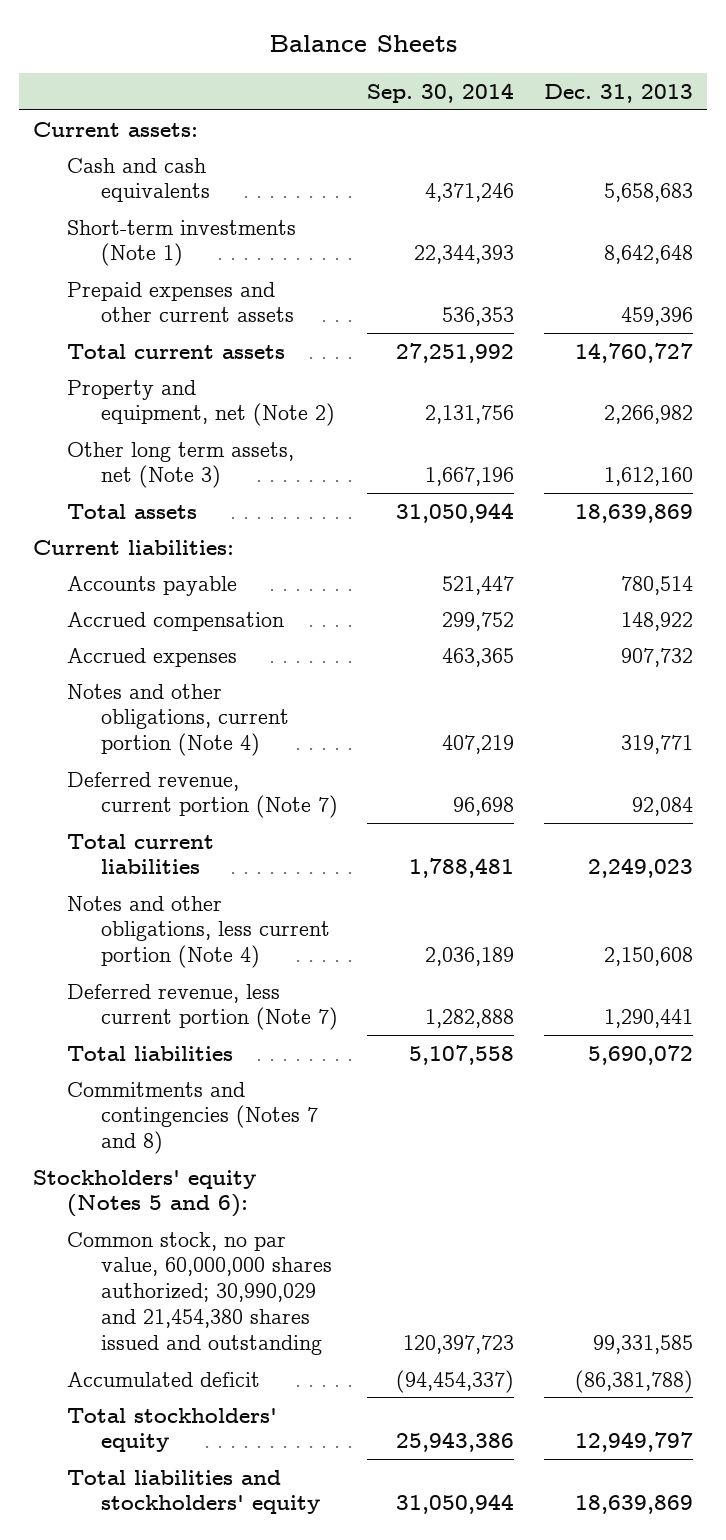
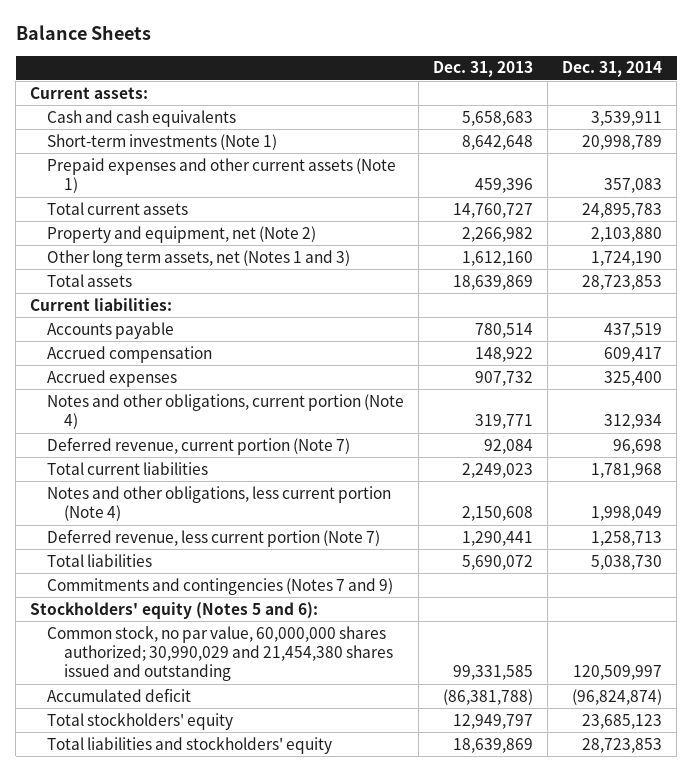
- | Sep. 30, 2014 | Dec. 31, 2013
+ | Dec. 31, 2013 | Dec. 31, 2014
- Prepaid expenses and other current assets | 536,353 | 459,396
+ Prepaid expenses and other current assets (Note 1) | 459,396 | 357,083
- Other long term assets, net (Note 3) | 1,667,196 | 1,612,160
+ Other long term assets, net (Notes 1 and 3) | 1,612,160 | 1,724,190
- Commitments and contingencies (Notes 7 and 8)
+ Commitments and contingencies (Notes 7 and 9)

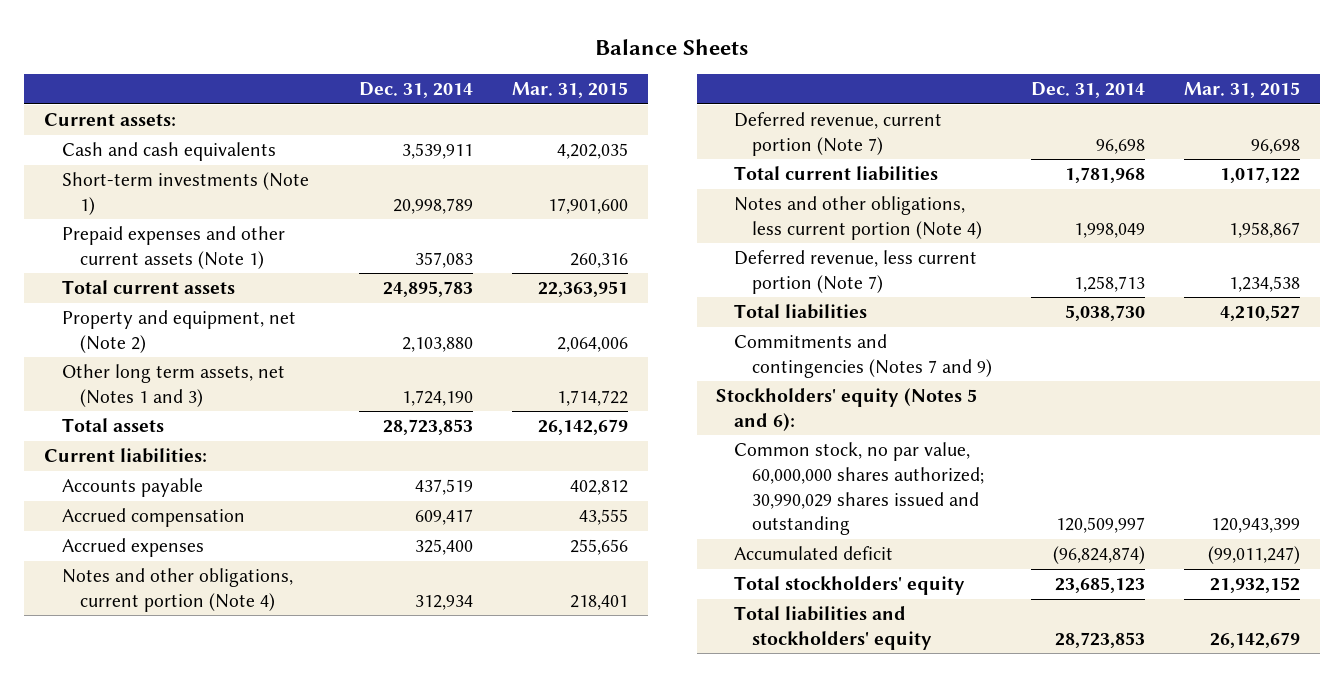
- | Dec. 31, 2013 | Dec. 31, 2014
+ | Dec. 31, 2014 | Mar. 31, 2015
- Common stock, no par value, 60,000,000 shares authorized; 30,990,029 and 21,454,380 shares issued and outstanding | 99,331,585 | 120,509,997
+ Common stock, no par value, 60,000,000 shares authorized; 30,990,029 shares issued and outstanding | 120,509,997 | 120,943,399

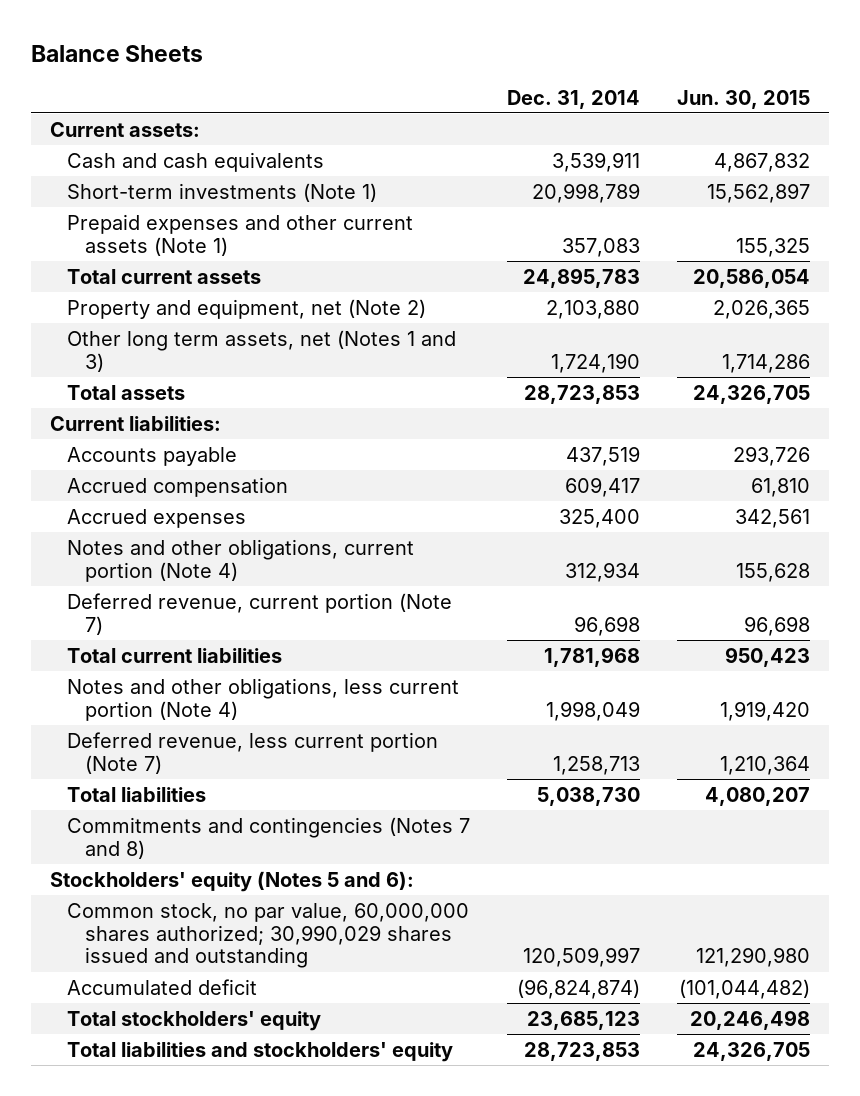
- | Dec. 31, 2014 | Mar. 31, 2015
+ | Dec. 31, 2014 | Jun. 30, 2015
- Commitments and contingencies (Notes 7 and 9)
+ Commitments and contingencies (Notes 7 and 8)

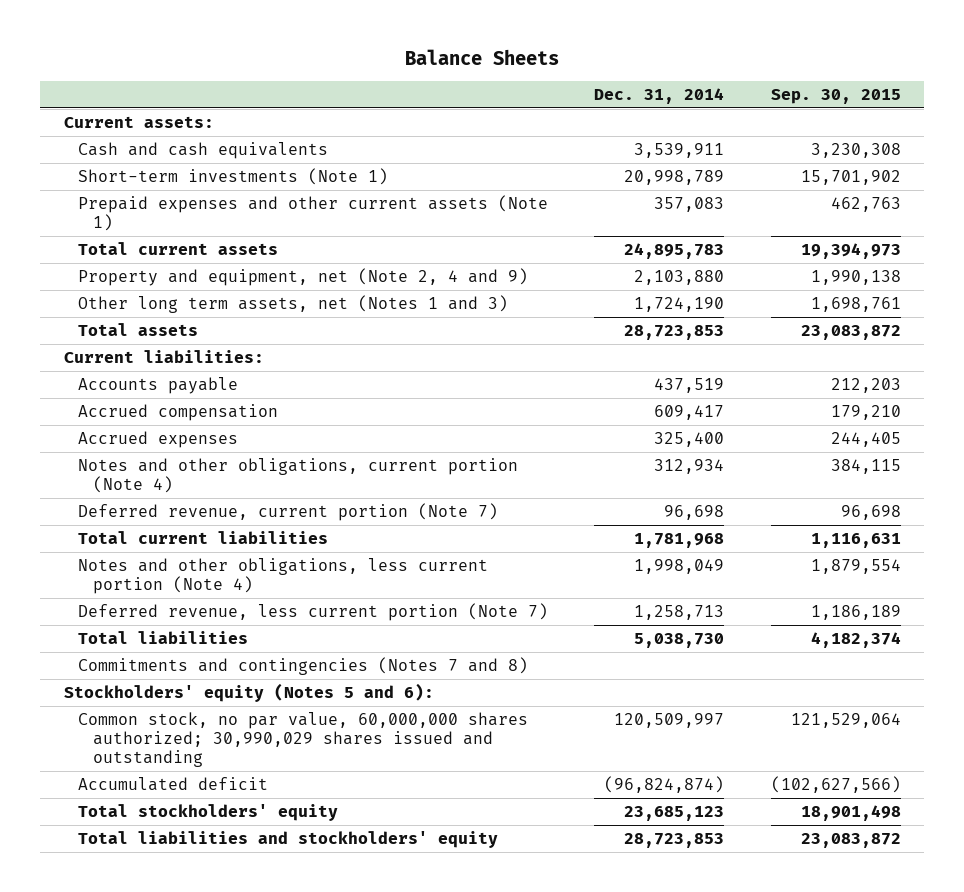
- | Dec. 31, 2014 | Jun. 30, 2015
+ | Dec. 31, 2014 | Sep. 30, 2015
- Property and equipment, net (Note 2) | 2,103,880 | 2,026,365
+ Property and equipment, net (Note 2, 4 and 9) | 2,103,880 | 1,990,138

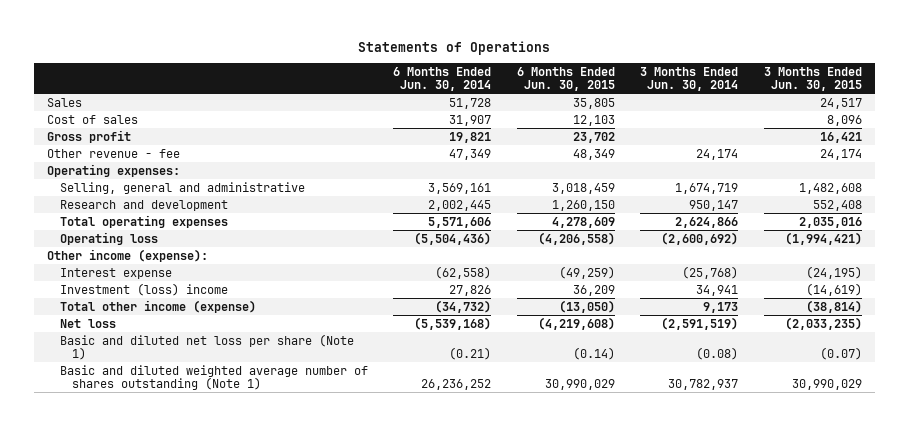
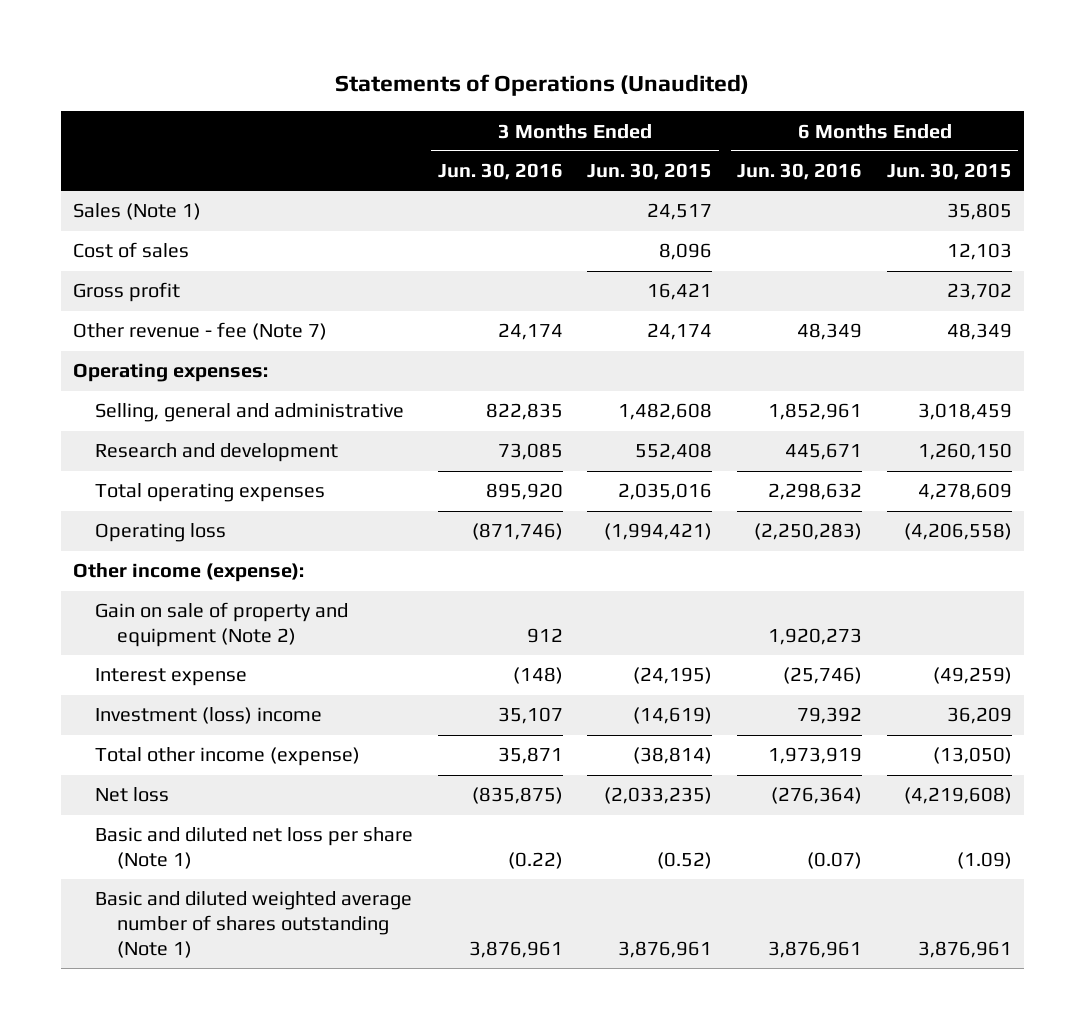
- Statements of Operations
+ Statements of Operations (Unaudited)
- | 6 Months Ended Jun. 30, 2014 | 6 Months Ended Jun. 30, 2015 | 3 Months Ended Jun. 30, 2014 | 3 Months Ended Jun. 30, 2015
+ | 3 Months Ended Jun. 30, 2016 | 3 Months Ended Jun. 30, 2015 | 6 Months Ended Jun. 30, 2016 | 6 Months Ended Jun. 30, 2015
- Sales | 51,728 | 35,805 | | 24,517
+ Sales (Note 1) | | 24,517 | | 35,805
- Other revenue - fee | 47,349 | 48,349 | 24,174 | 24,174
+ Other revenue - fee (Note 7) | 24,174 | 24,174 | 48,349 | 48,349
+ Gain on sale of property and equipment (Note 2) | 912 | | 1,920,273 |
- Basic and diluted net loss per share (Note 1) | (0.21) | (0.14) | (0.08) | (0.07)
- Basic and diluted weighted average number of shares outstanding (Note 1) | 26,236,252 | 30,990,029 | 30,782,937 | 30,990,029
+ Basic and diluted net loss per share (Note 1) | (0.22) | (0.52) | (0.07) | (1.09)
+ Basic and diluted weighted average number of shares outstanding (Note 1) | 3,876,961 | 3,876,961 | 3,876,961 | 3,876,961

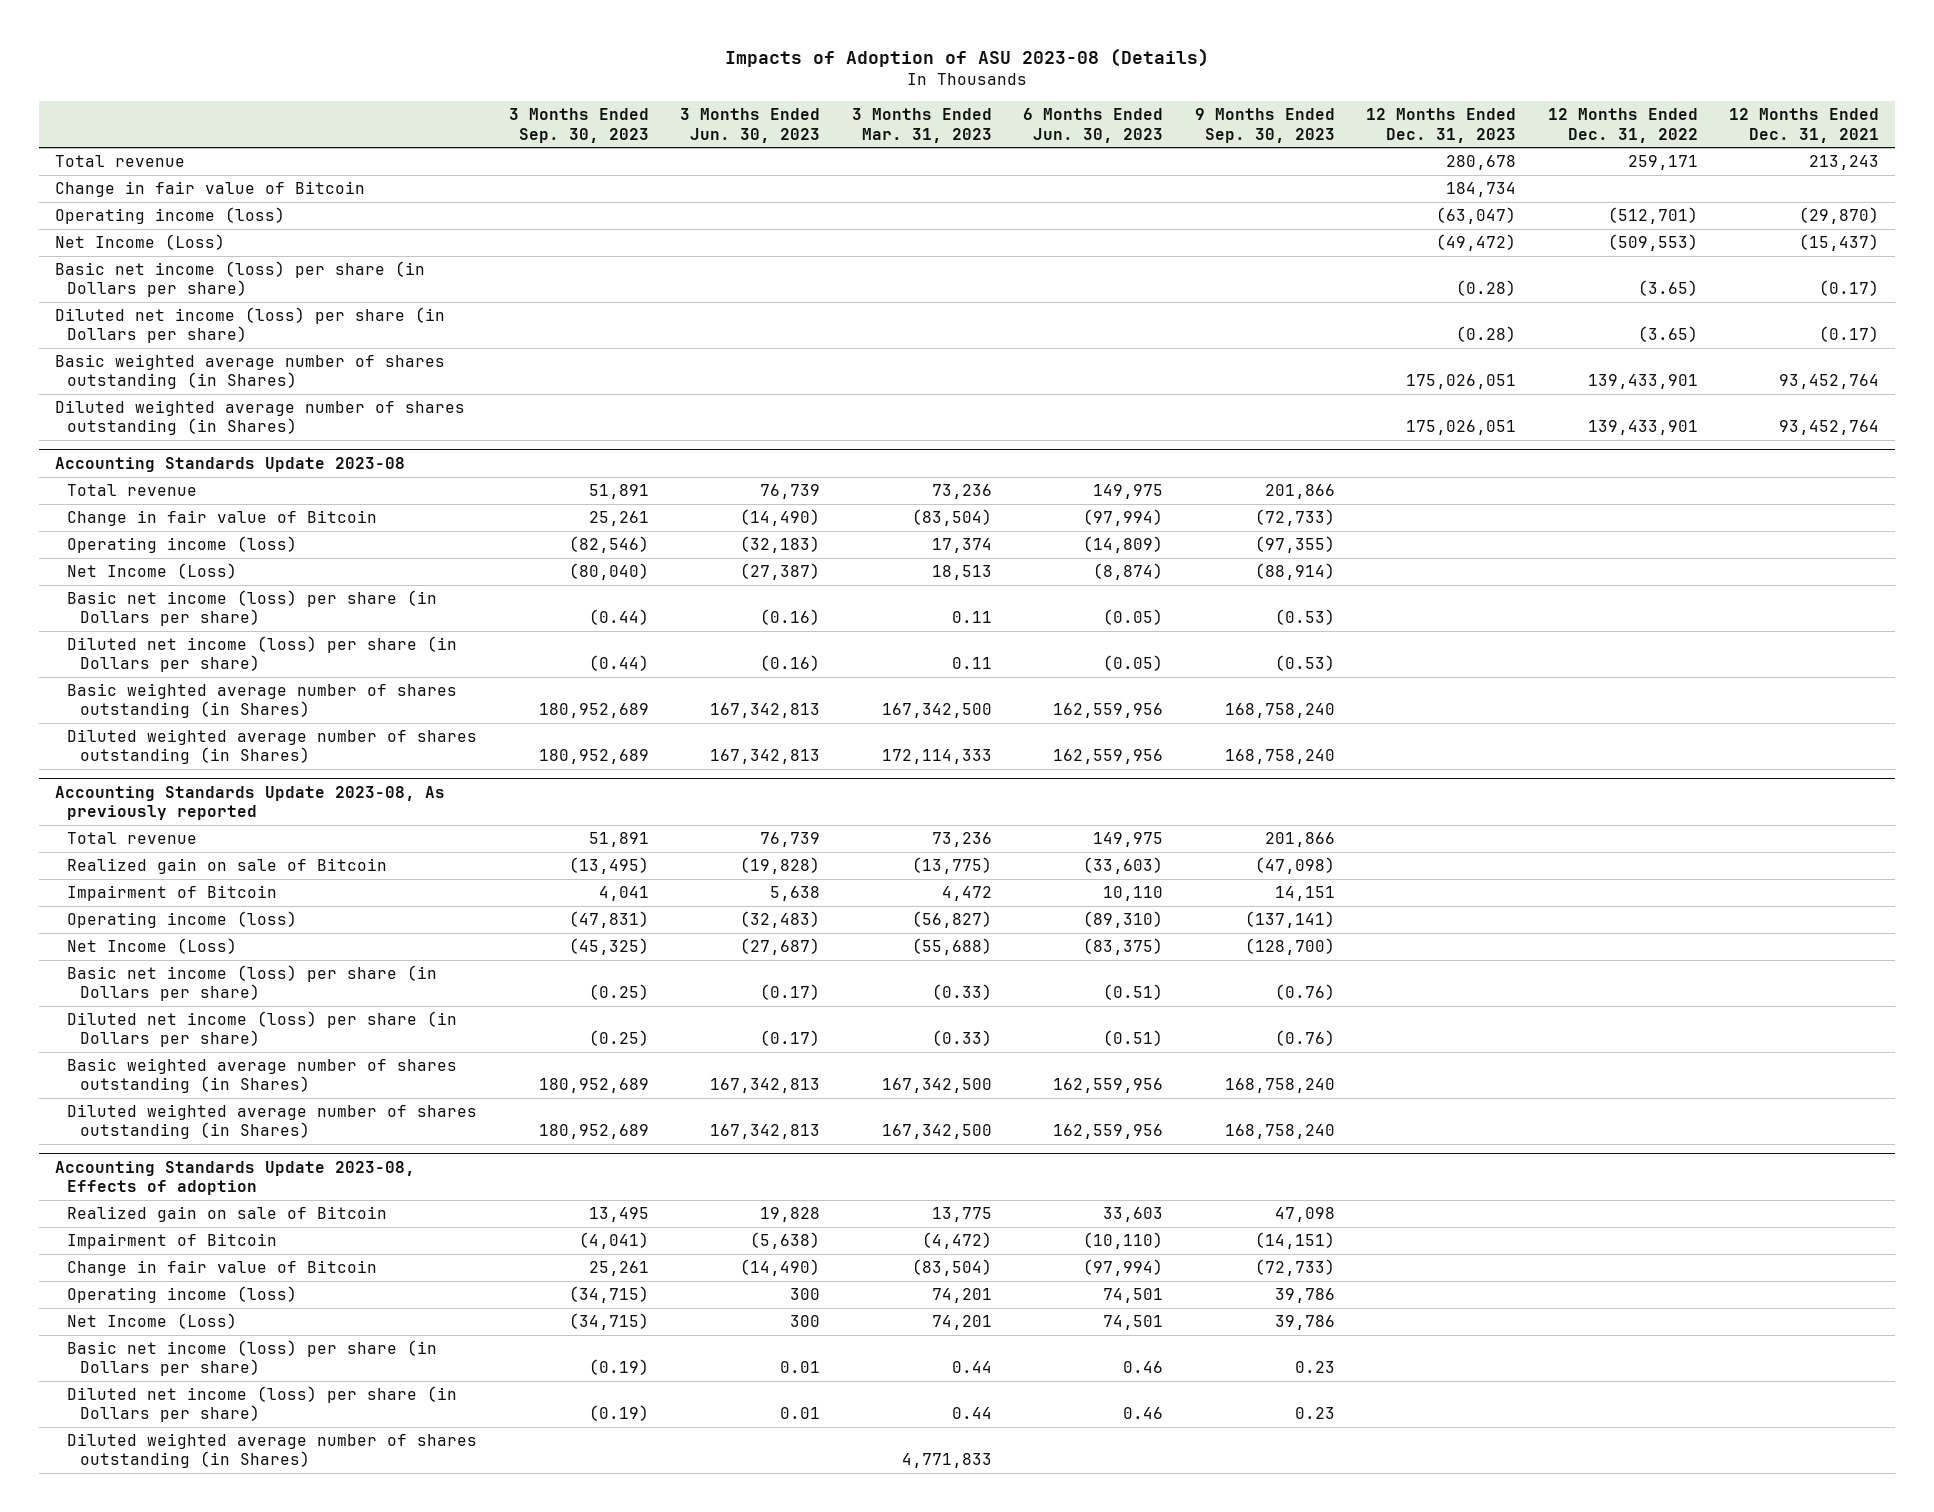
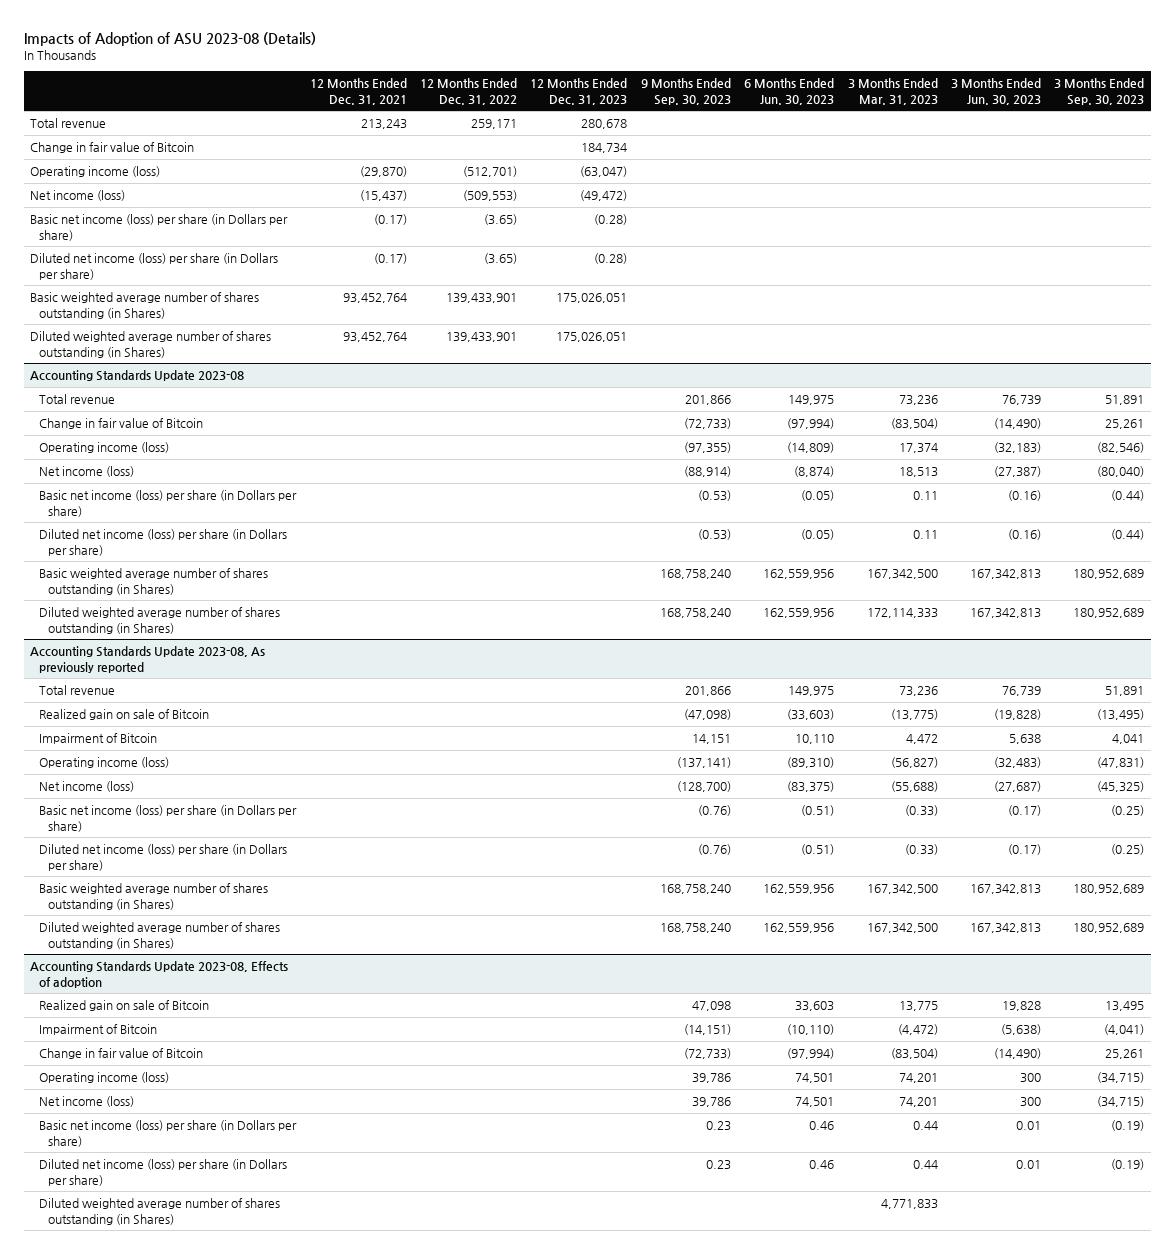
- | 3 Months Ended Sep. 30, 2023 | 3 Months Ended Jun. 30, 2023 | 3 Months Ended Mar. 31, 2023 | 6 Months Ended Jun. 30, 2023 | 9 Months Ended Sep. 30, 2023 | 12 Months Ended Dec. 31, 2023 | 12 Months Ended Dec. 31, 2022 | 12 Months Ended Dec. 31, 2021
+ | 12 Months Ended Dec. 31, 2021 | 12 Months Ended Dec. 31, 2022 | 12 Months Ended Dec. 31, 2023 | 9 Months Ended Sep. 30, 2023 | 6 Months Ended Jun. 30, 2023 | 3 Months Ended Mar. 31, 2023 | 3 Months Ended Jun. 30, 2023 | 3 Months Ended Sep. 30, 2023
- Net Income (Loss) | | | | | | (49,472) | (509,553) | (15,437)
+ Net income (loss) | (15,437) | (509,553) | (49,472) | | | | |
@ Accounting Standards Update 2023-08
- Net Income (Loss) | (80,040) | (27,387) | 18,513 | (8,874) | (88,914) | | |
+ Net income (loss) | | | | (88,914) | (8,874) | 18,513 | (27,387) | (80,040)
@ Accounting Standards Update 2023-08, As previously reported
- Net Income (Loss) | (45,325) | (27,687) | (55,688) | (83,375) | (128,700) | | |
+ Net income (loss) | | | | (128,700) | (83,375) | (55,688) | (27,687) | (45,325)
@ Accounting Standards Update 2023-08, Effects of adoption
- Net Income (Loss) | (34,715) | 300 | 74,201 | 74,501 | 39,786 | | |
+ Net income (loss) | | | | 39,786 | 74,501 | 74,201 | 300 | (34,715)

